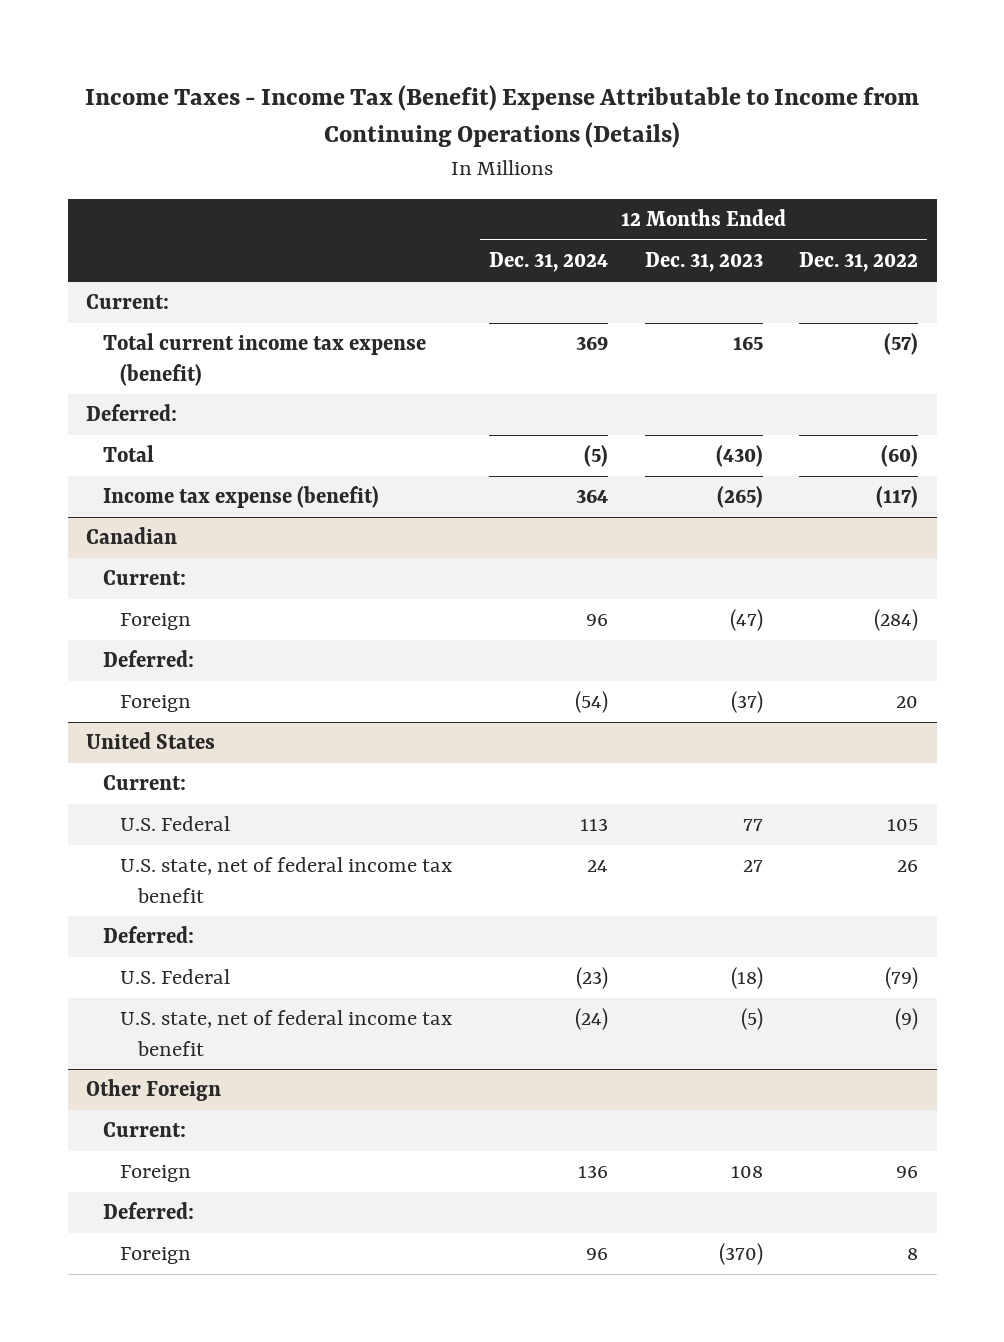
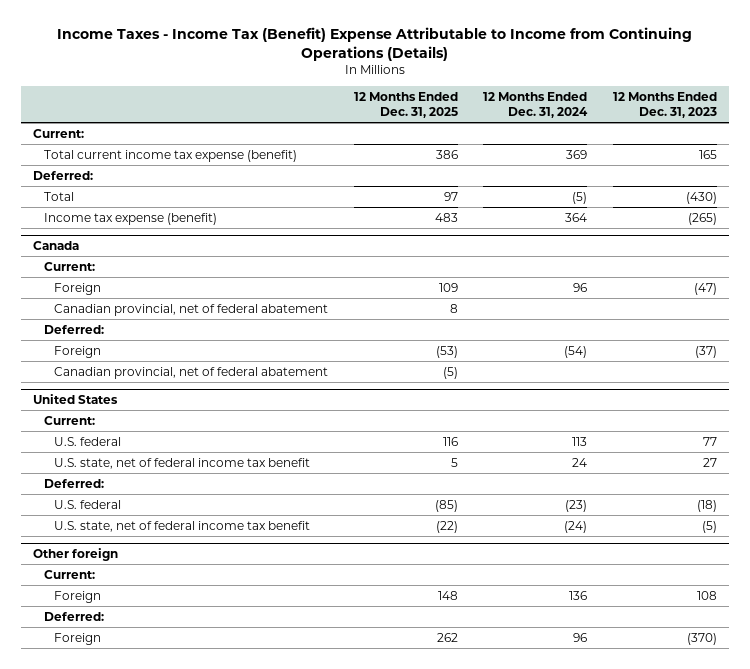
- | 12 Months Ended Dec. 31, 2024 | 12 Months Ended Dec. 31, 2023 | 12 Months Ended Dec. 31, 2022
+ | 12 Months Ended Dec. 31, 2025 | 12 Months Ended Dec. 31, 2024 | 12 Months Ended Dec. 31, 2023
- Canadian
+ Canada
+ Canadian provincial, net of federal abatement | 8 | |
+ Canadian provincial, net of federal abatement | (5) | |
@ United States
- U.S. Federal | 113 | 77 | 105
+ U.S. federal | 116 | 113 | 77
- U.S. Federal | (23) | (18) | (79)
+ U.S. federal | (85) | (23) | (18)
- Other Foreign
+ Other foreign

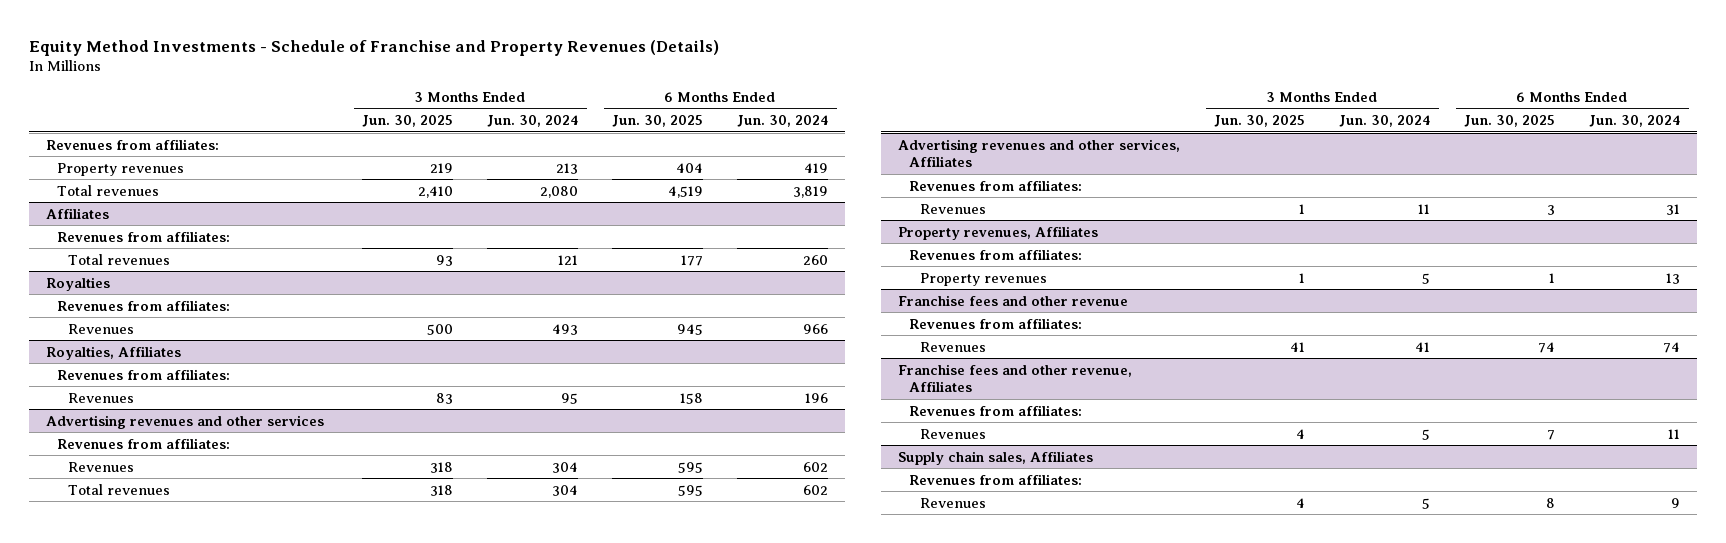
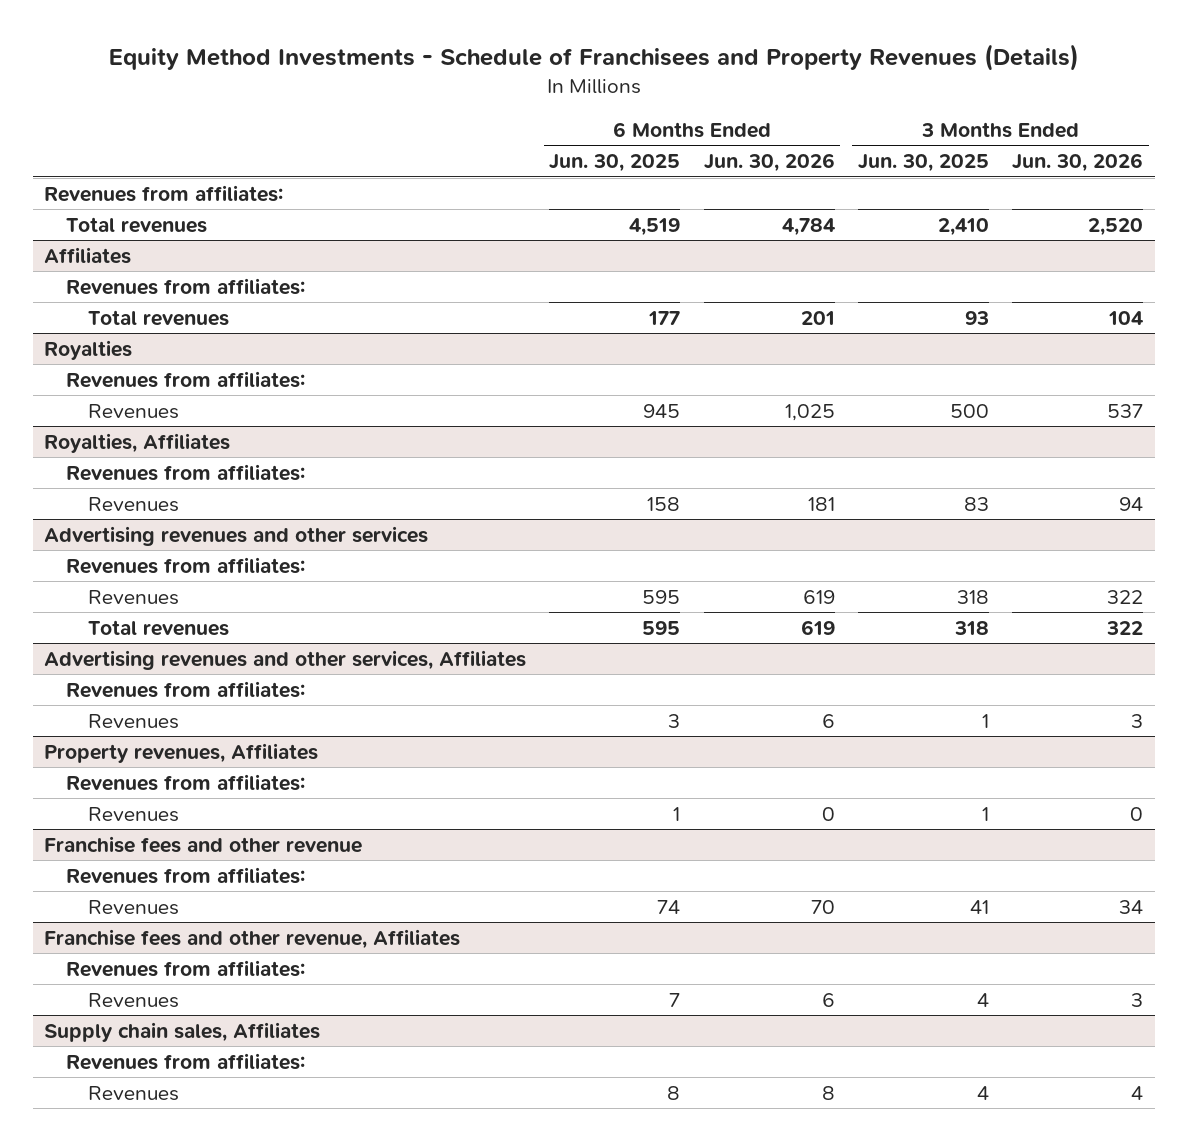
- Equity Method Investments - Schedule of Franchise and Property Revenues (Details)
+ Equity Method Investments - Schedule of Franchisees and Property Revenues (Details)
- | 3 Months Ended Jun. 30, 2025 | 3 Months Ended Jun. 30, 2024 | 6 Months Ended Jun. 30, 2025 | 6 Months Ended Jun. 30, 2024
+ | 6 Months Ended Jun. 30, 2025 | 6 Months Ended Jun. 30, 2026 | 3 Months Ended Jun. 30, 2025 | 3 Months Ended Jun. 30, 2026
- Property revenues | 219 | 213 | 404 | 419
@ Property revenues, Affiliates
- Property revenues | 1 | 5 | 1 | 13
+ Revenues | 1 | 0 | 1 | 0

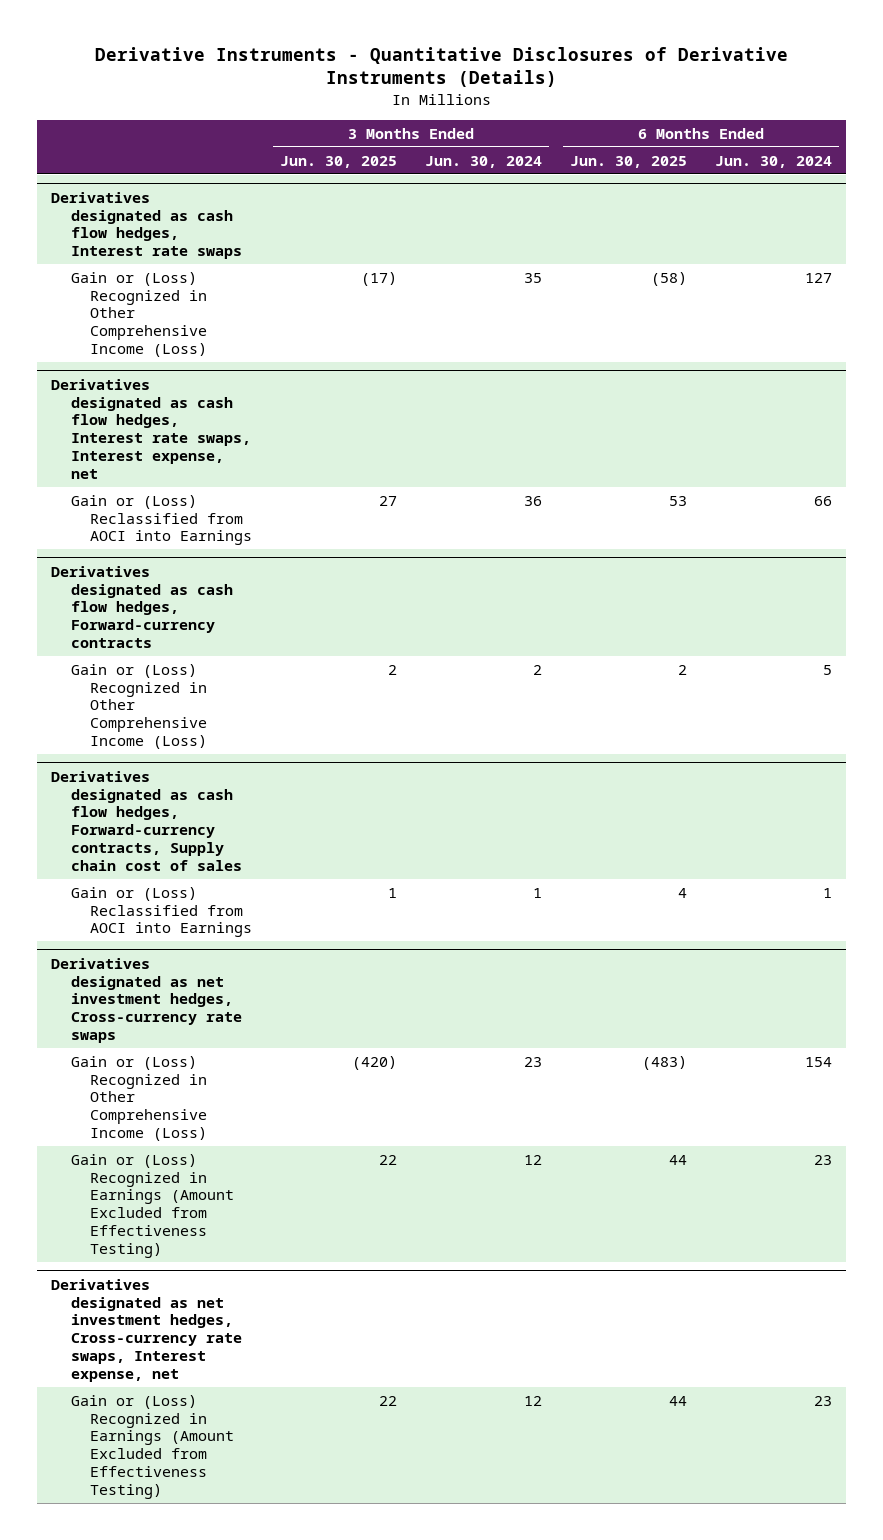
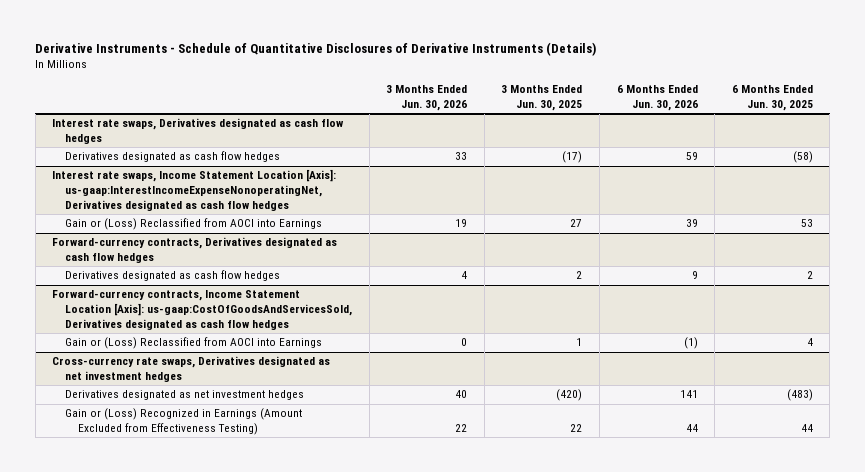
- Derivative Instruments - Quantitative Disclosures of Derivative Instruments (Details)
+ Derivative Instruments - Schedule of Quantitative Disclosures of Derivative Instruments (Details)
- | 3 Months Ended Jun. 30, 2025 | 3 Months Ended Jun. 30, 2024 | 6 Months Ended Jun. 30, 2025 | 6 Months Ended Jun. 30, 2024
+ | 3 Months Ended Jun. 30, 2026 | 3 Months Ended Jun. 30, 2025 | 6 Months Ended Jun. 30, 2026 | 6 Months Ended Jun. 30, 2025
- Derivatives designated as cash flow hedges, Interest rate swaps
- Gain or (Loss) Recognized in Other Comprehensive Income (Loss) | (17) | 35 | (58) | 127
- Derivatives designated as cash flow hedges, Interest rate swaps, Interest expense, net
+ Interest rate swaps, Derivatives designated as cash flow hedges
+ Derivatives designated as cash flow hedges | 33 | (17) | 59 | (58)
+ Interest rate swaps, Income Statement Location [Axis]: us-gaap:InterestIncomeExpenseNonoperatingNet, Derivatives designated as cash flow hedges
- Derivatives designated as cash flow hedges, Forward-currency contracts
- Gain or (Loss) Recognized in Other Comprehensive Income (Loss) | 2 | 2 | 2 | 5
- Derivatives designated as cash flow hedges, Forward-currency contracts, Supply chain cost of sales
+ Forward-currency contracts, Derivatives designated as cash flow hedges
+ Derivatives designated as cash flow hedges | 4 | 2 | 9 | 2
+ Forward-currency contracts, Income Statement Location [Axis]: us-gaap:CostOfGoodsAndServicesSold, Derivatives designated as cash flow hedges
- Derivatives designated as net investment hedges, Cross-currency rate swaps
- Gain or (Loss) Recognized in Other Comprehensive Income (Loss) | (420) | 23 | (483) | 154
- Gain or (Loss) Recognized in Earnings (Amount Excluded from Effectiveness Testing) | 22 | 12 | 44 | 23
- Derivatives designated as net investment hedges, Cross-currency rate swaps, Interest expense, net
+ Cross-currency rate swaps, Derivatives designated as net investment hedges
+ Derivatives designated as net investment hedges | 40 | (420) | 141 | (483)

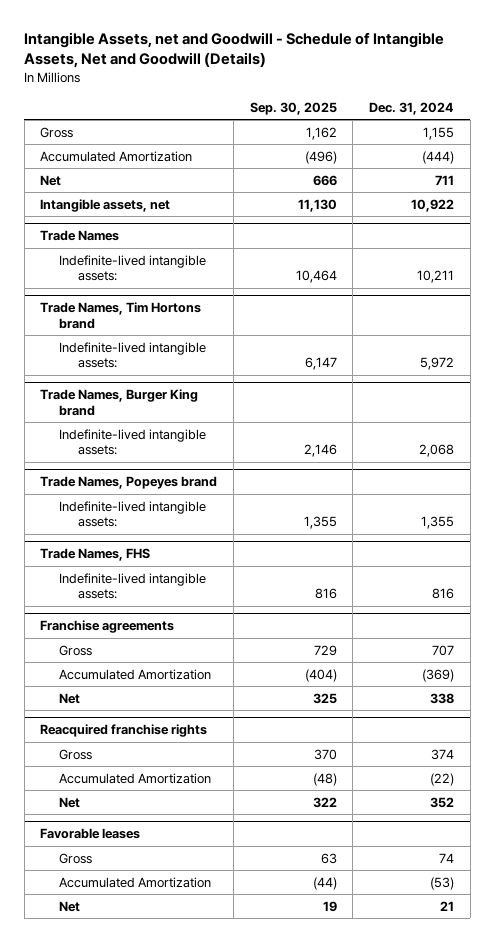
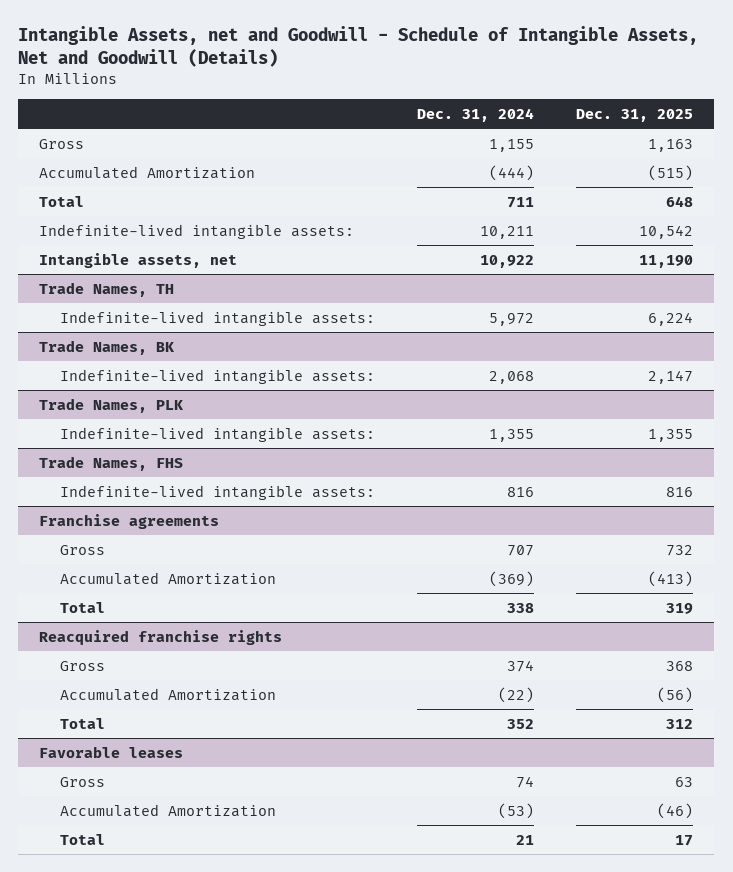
- | Sep. 30, 2025 | Dec. 31, 2024
+ | Dec. 31, 2024 | Dec. 31, 2025
- Net | 666 | 711
- Trade Names
+ Total | 711 | 648
- Trade Names, Tim Hortons brand
moved down: Intangible assets, net | 10,922 | 11,190
+ Trade Names, TH
- Trade Names, Burger King brand
+ Trade Names, BK
- Trade Names, Popeyes brand
+ Trade Names, PLK
@ Franchise agreements
- Net | 325 | 338
+ Total | 338 | 319
@ Reacquired franchise rights
- Net | 322 | 352
+ Total | 352 | 312
@ Favorable leases
- Net | 19 | 21
+ Total | 21 | 17

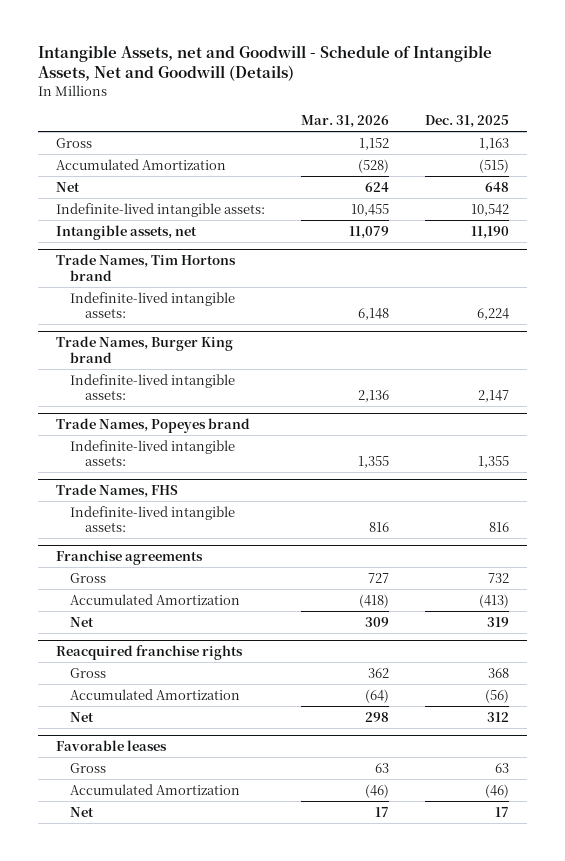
- | Dec. 31, 2024 | Dec. 31, 2025
+ | Mar. 31, 2026 | Dec. 31, 2025
- Total | 711 | 648
+ Net | 624 | 648
- Trade Names, TH
+ Trade Names, Tim Hortons brand
- Trade Names, BK
+ Trade Names, Burger King brand
- Trade Names, PLK
+ Trade Names, Popeyes brand
@ Franchise agreements
- Total | 338 | 319
+ Net | 309 | 319
@ Reacquired franchise rights
- Total | 352 | 312
+ Net | 298 | 312
@ Favorable leases
- Total | 21 | 17
+ Net | 17 | 17

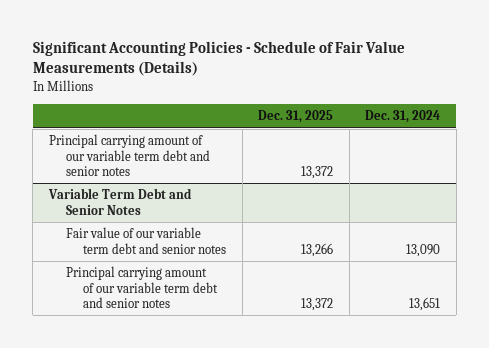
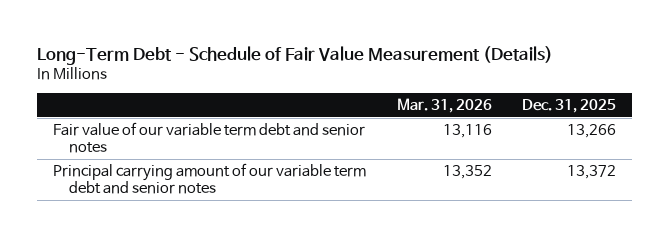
- Significant Accounting Policies - Schedule of Fair Value Measurements (Details)
+ Long-Term Debt - Schedule of Fair Value Measurement (Details)
- | Dec. 31, 2025 | Dec. 31, 2024
+ | Mar. 31, 2026 | Dec. 31, 2025
- Principal carrying amount of our variable term debt and senior notes | 13,372 |
- Variable Term Debt and Senior Notes

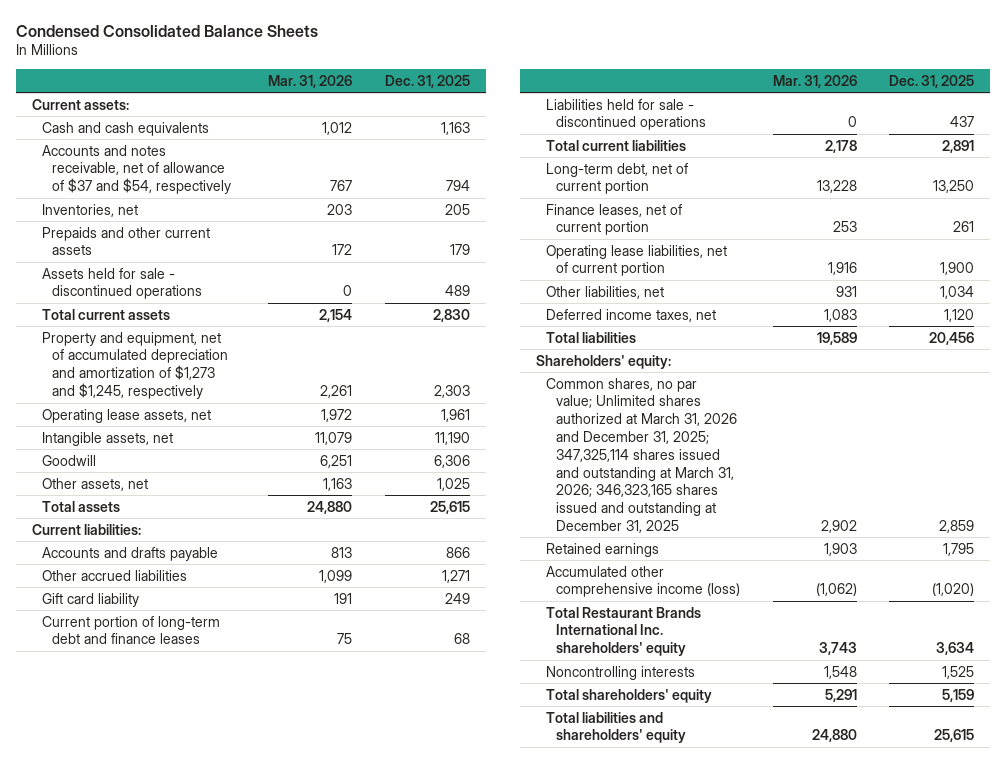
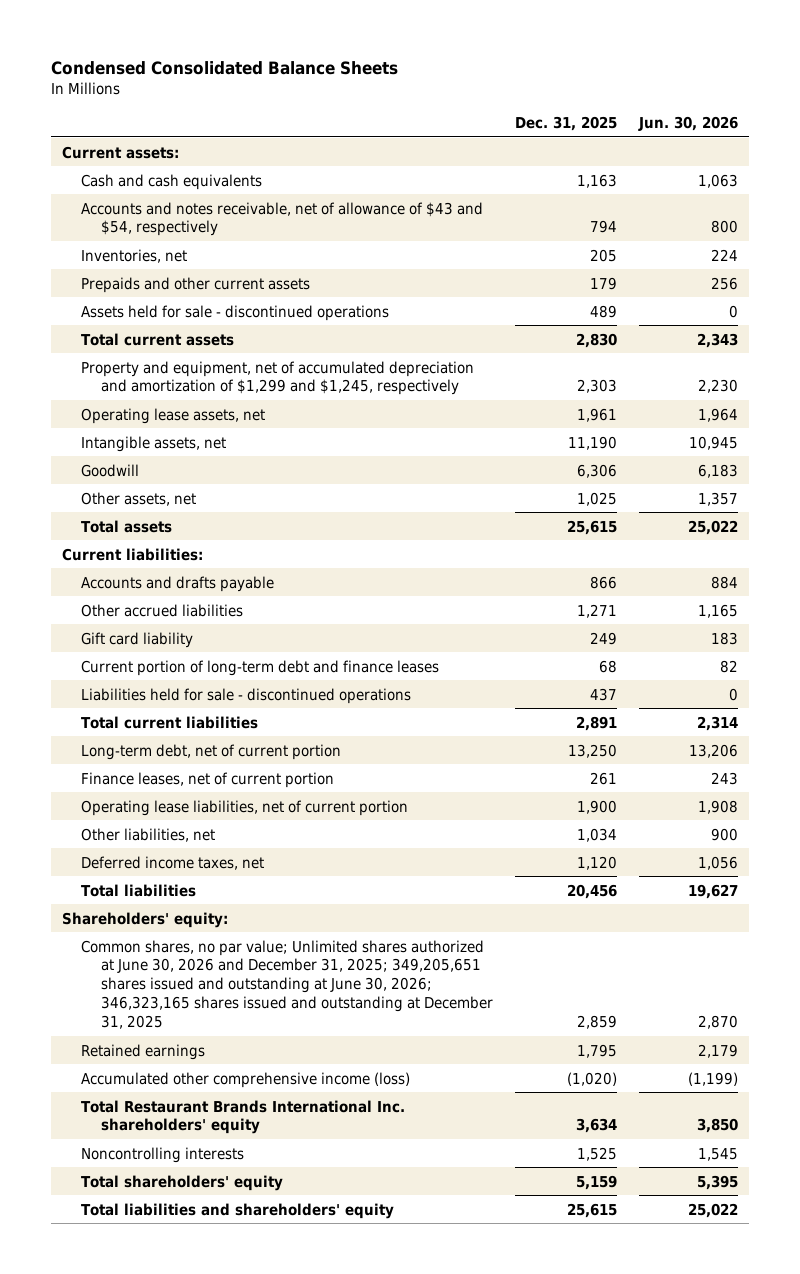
- | Mar. 31, 2026 | Dec. 31, 2025
+ | Dec. 31, 2025 | Jun. 30, 2026
- Accounts and notes receivable, net of allowance of $37 and $54, respectively | 767 | 794
+ Accounts and notes receivable, net of allowance of $43 and $54, respectively | 794 | 800
- Property and equipment, net of accumulated depreciation and amortization of $1,273 and $1,245, respectively | 2,261 | 2,303
+ Property and equipment, net of accumulated depreciation and amortization of $1,299 and $1,245, respectively | 2,303 | 2,230
- Common shares, no par value; Unlimited shares authorized at March 31, 2026 and December 31, 2025; 347,325,114 shares issued and outstanding at March 31, 2026; 346,323,165 shares issued and outstanding at December 31, 2025 | 2,902 | 2,859
+ Common shares, no par value; Unlimited shares authorized at June 30, 2026 and December 31, 2025; 349,205,651 shares issued and outstanding at June 30, 2026; 346,323,165 shares issued and outstanding at December 31, 2025 | 2,859 | 2,870

